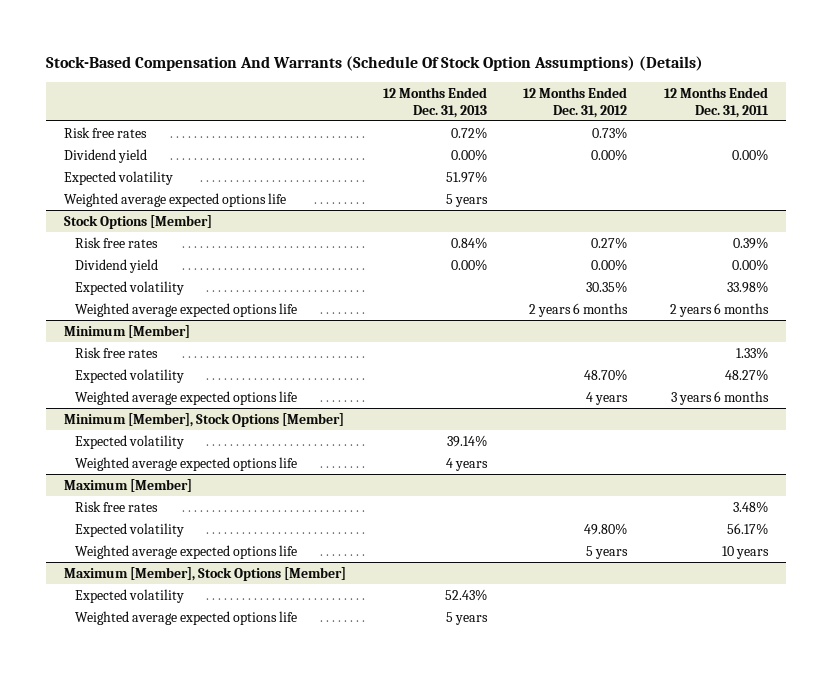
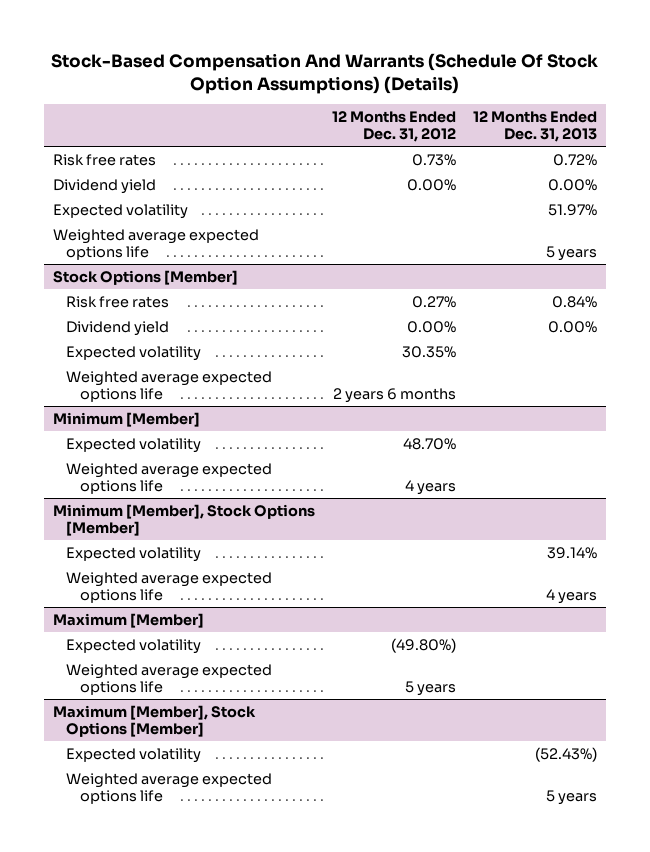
- | 12 Months Ended Dec. 31, 2013 | 12 Months Ended Dec. 31, 2012 | 12 Months Ended Dec. 31, 2011
+ | 12 Months Ended Dec. 31, 2012 | 12 Months Ended Dec. 31, 2013
@ Minimum [Member]
- Risk free rates | | | 1.33%
@ Maximum [Member]
- Risk free rates | | | 3.48%
- Expected volatility | | 49.80% | 56.17%
+ Expected volatility | (49.80%) |
@ Maximum [Member], Stock Options [Member]
- Expected volatility | 52.43% | |
+ Expected volatility | | (52.43%)

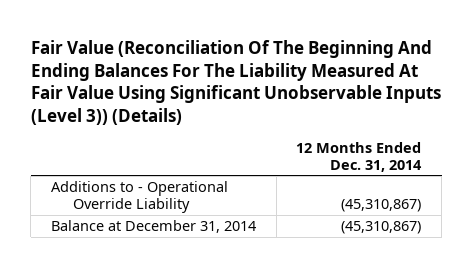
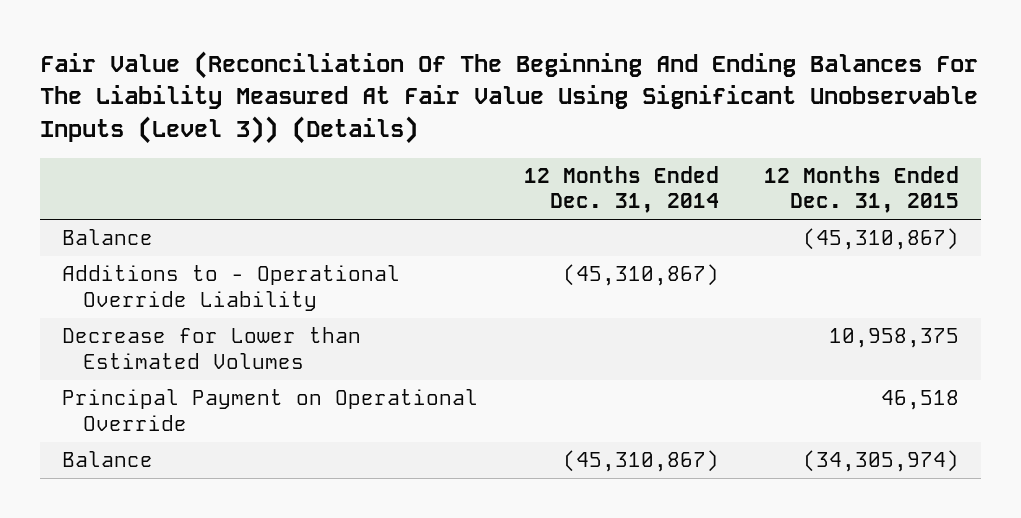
- | 12 Months Ended Dec. 31, 2014
+ | 12 Months Ended Dec. 31, 2014 | 12 Months Ended Dec. 31, 2015
+ Balance | | (45,310,867)
- Balance at December 31, 2014 | (45,310,867)
+ Decrease for Lower than Estimated Volumes | | 10,958,375
+ Principal Payment on Operational Override | | 46,518
+ Balance | (45,310,867) | (34,305,974)

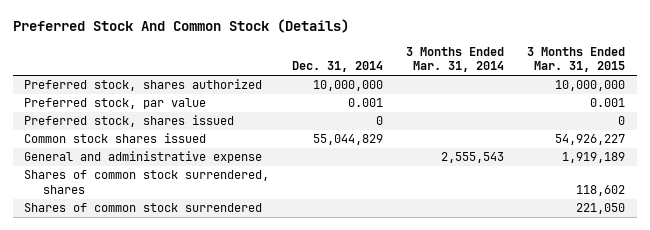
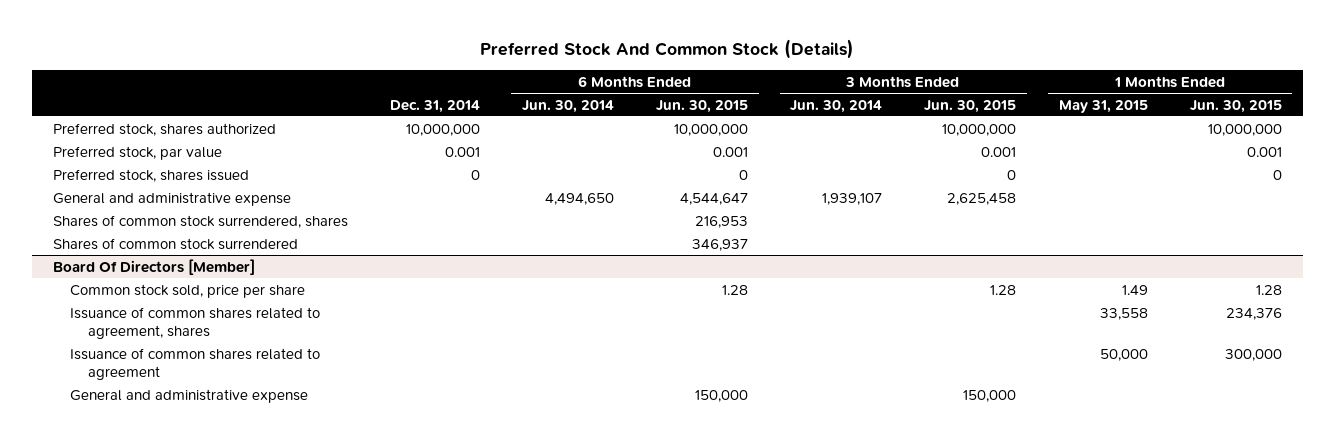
- | Dec. 31, 2014 | 3 Months Ended Mar. 31, 2014 | 3 Months Ended Mar. 31, 2015
+ | Dec. 31, 2014 | 6 Months Ended Jun. 30, 2014 | 6 Months Ended Jun. 30, 2015 | 3 Months Ended Jun. 30, 2014 | 3 Months Ended Jun. 30, 2015 | 1 Months Ended May 31, 2015 | 1 Months Ended Jun. 30, 2015
- Common stock shares issued | 55,044,829 | | 54,926,227
+ Board Of Directors [Member]
+ Common stock sold, price per share | | | 1.28 | | 1.28 | 1.49 | 1.28
+ Issuance of common shares related to agreement, shares | | | | | | 33,558 | 234,376
+ Issuance of common shares related to agreement | | | | | | 50,000 | 300,000
+ General and administrative expense | | | 150,000 | | 150,000 | |

